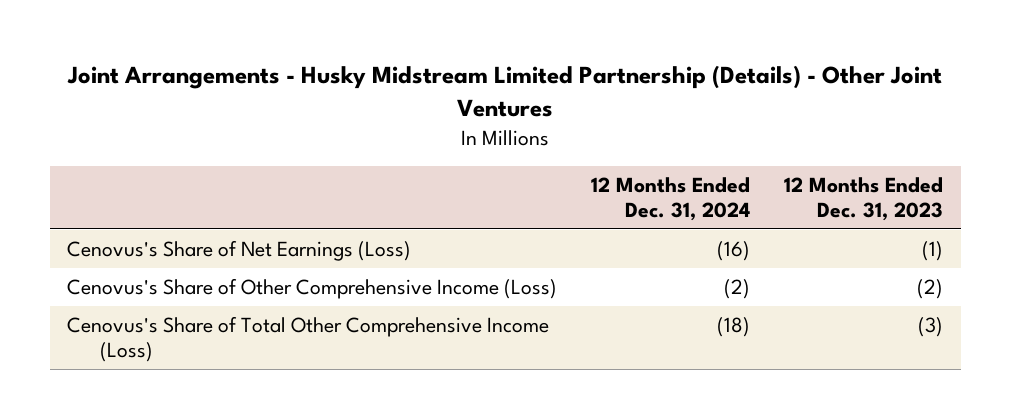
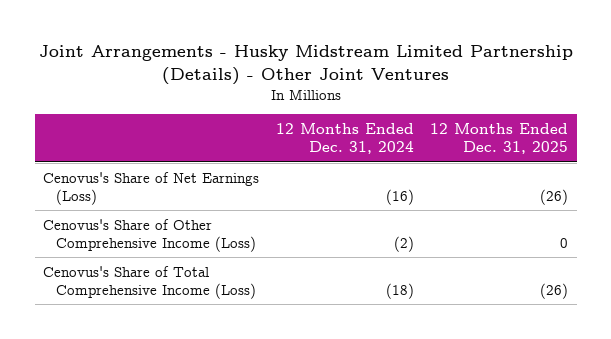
- | 12 Months Ended Dec. 31, 2024 | 12 Months Ended Dec. 31, 2023
+ | 12 Months Ended Dec. 31, 2024 | 12 Months Ended Dec. 31, 2025
- Cenovus's Share of Total Other Comprehensive Income (Loss) | (18) | (3)
+ Cenovus's Share of Total Comprehensive Income (Loss) | (18) | (26)

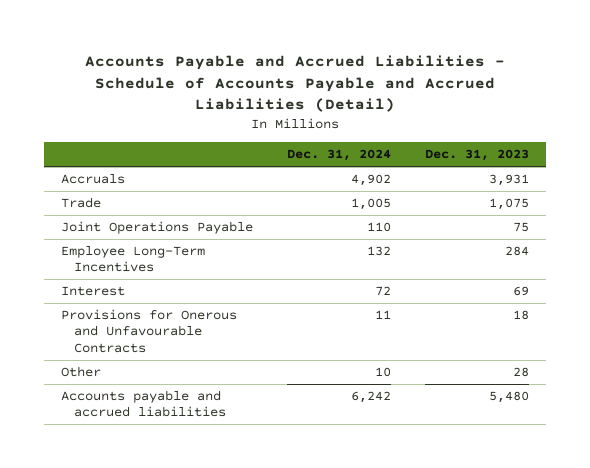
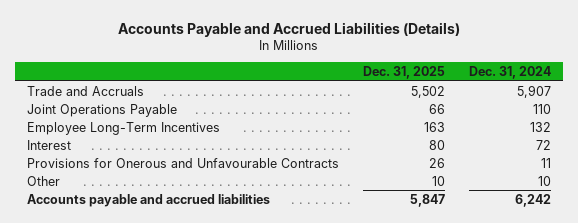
- Accounts Payable and Accrued Liabilities - Schedule of Accounts Payable and Accrued Liabilities (Detail)
+ Accounts Payable and Accrued Liabilities (Details)
- | Dec. 31, 2024 | Dec. 31, 2023
+ | Dec. 31, 2025 | Dec. 31, 2024
- Accruals | 4,902 | 3,931
- Trade | 1,005 | 1,075
+ Trade and Accruals | 5,502 | 5,907

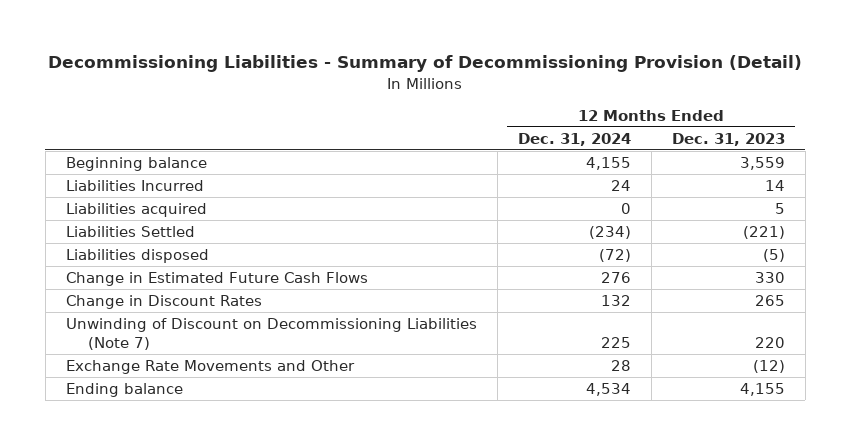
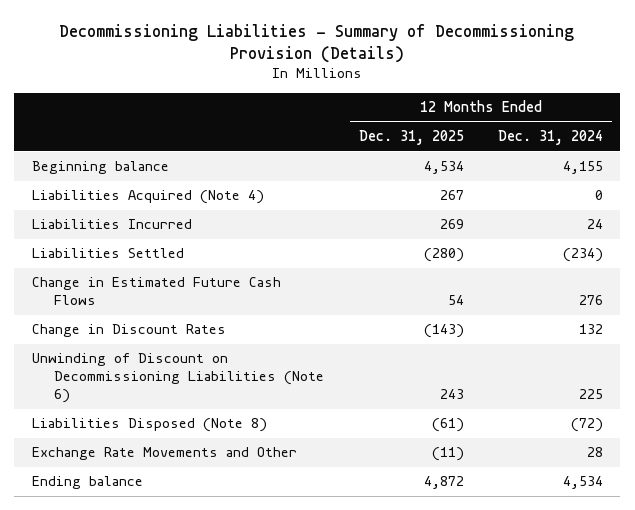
- Decommissioning Liabilities - Summary of Decommissioning Provision (Detail)
+ Decommissioning Liabilities - Summary of Decommissioning Provision (Details)
- | 12 Months Ended Dec. 31, 2024 | 12 Months Ended Dec. 31, 2023
+ | 12 Months Ended Dec. 31, 2025 | 12 Months Ended Dec. 31, 2024
+ Liabilities Acquired (Note 4) | 267 | 0
- Liabilities acquired | 0 | 5
- Liabilities disposed | (72) | (5)
- Unwinding of Discount on Decommissioning Liabilities (Note 7) | 225 | 220
+ Unwinding of Discount on Decommissioning Liabilities (Note 6) | 243 | 225
+ Liabilities Disposed (Note 8) | (61) | (72)

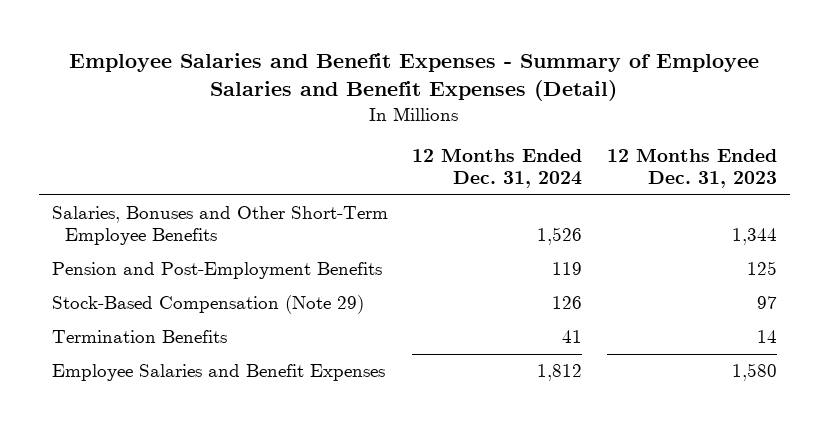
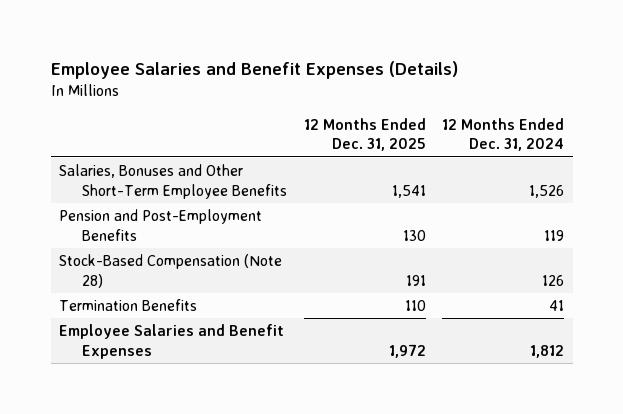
- Employee Salaries and Benefit Expenses - Summary of Employee Salaries and Benefit Expenses (Detail)
+ Employee Salaries and Benefit Expenses (Details)
- | 12 Months Ended Dec. 31, 2024 | 12 Months Ended Dec. 31, 2023
+ | 12 Months Ended Dec. 31, 2025 | 12 Months Ended Dec. 31, 2024
- Stock-Based Compensation (Note 29) | 126 | 97
+ Stock-Based Compensation (Note 28) | 191 | 126

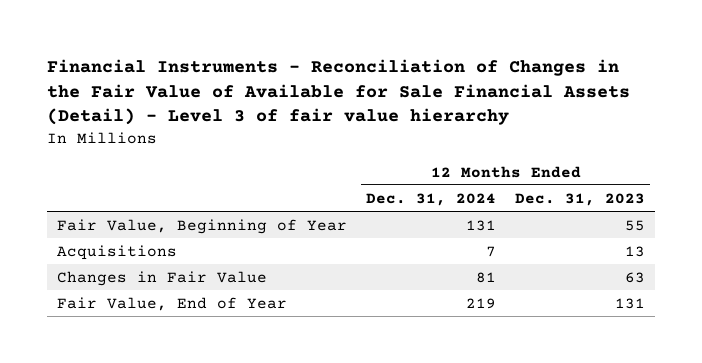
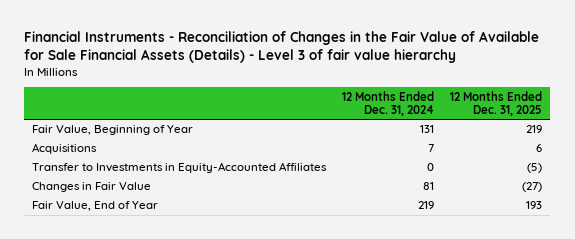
- Financial Instruments - Reconciliation of Changes in the Fair Value of Available for Sale Financial Assets (Detail) - Level 3 of fair value hierarchy
+ Financial Instruments - Reconciliation of Changes in the Fair Value of Available for Sale Financial Assets (Details) - Level 3 of fair value hierarchy
- | 12 Months Ended Dec. 31, 2024 | 12 Months Ended Dec. 31, 2023
+ | 12 Months Ended Dec. 31, 2024 | 12 Months Ended Dec. 31, 2025
+ Transfer to Investments in Equity-Accounted Affiliates | 0 | (5)

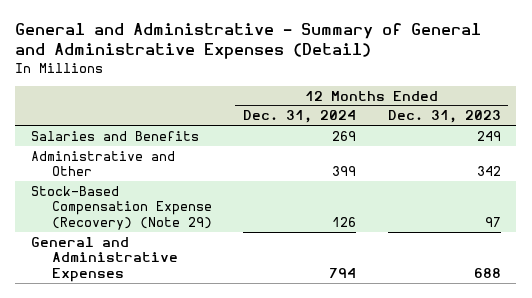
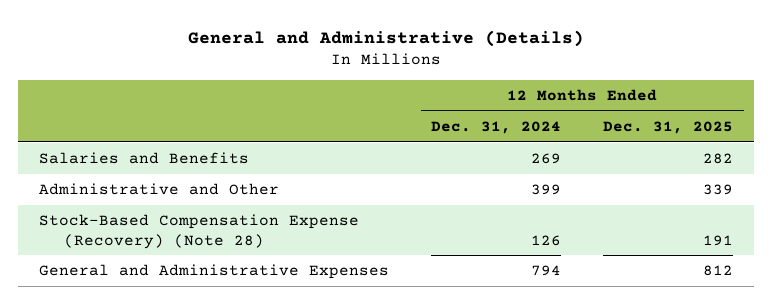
- General and Administrative - Summary of General and Administrative Expenses (Detail)
+ General and Administrative (Details)
- | 12 Months Ended Dec. 31, 2024 | 12 Months Ended Dec. 31, 2023
+ | 12 Months Ended Dec. 31, 2024 | 12 Months Ended Dec. 31, 2025
- Stock-Based Compensation Expense (Recovery) (Note 29) | 126 | 97
+ Stock-Based Compensation Expense (Recovery) (Note 28) | 126 | 191

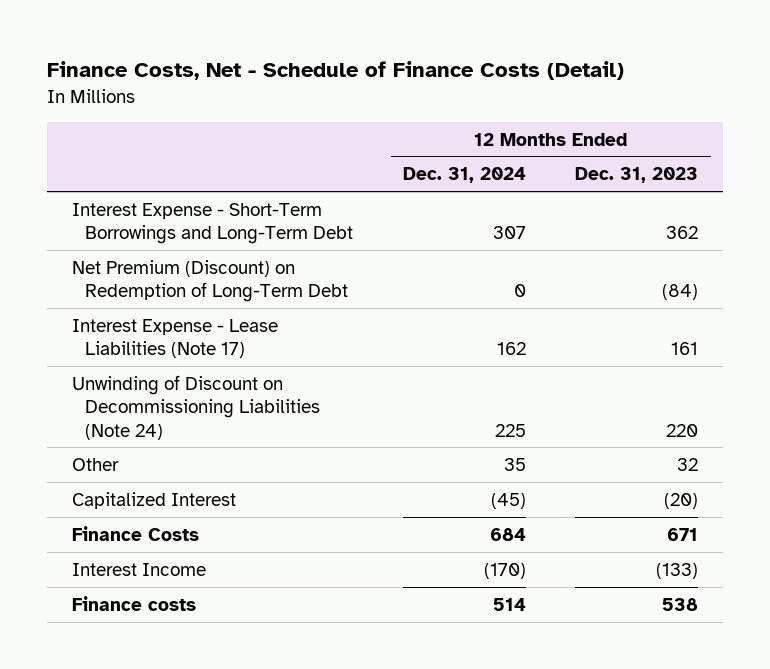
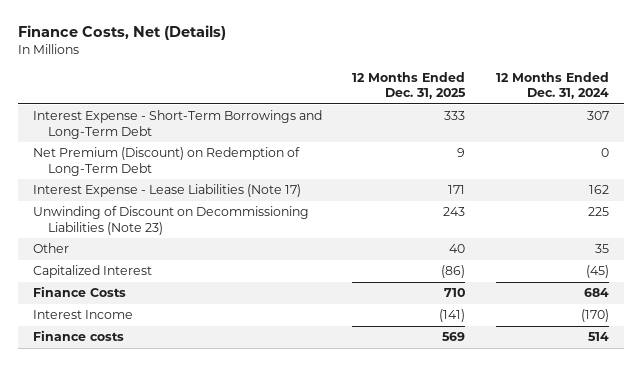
- Finance Costs, Net - Schedule of Finance Costs (Detail)
+ Finance Costs, Net (Details)
- | 12 Months Ended Dec. 31, 2024 | 12 Months Ended Dec. 31, 2023
+ | 12 Months Ended Dec. 31, 2025 | 12 Months Ended Dec. 31, 2024
- Unwinding of Discount on Decommissioning Liabilities (Note 24) | 225 | 220
+ Unwinding of Discount on Decommissioning Liabilities (Note 23) | 243 | 225

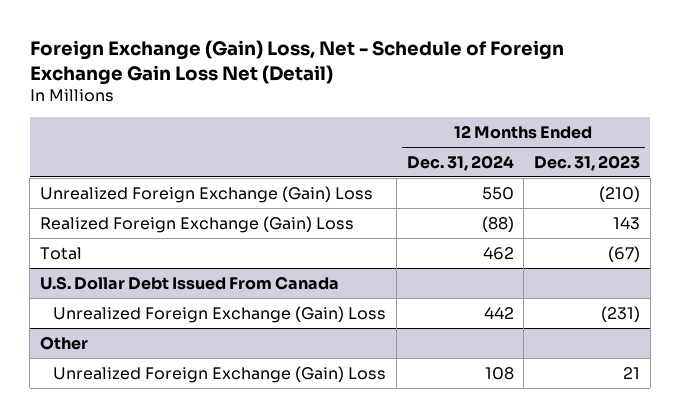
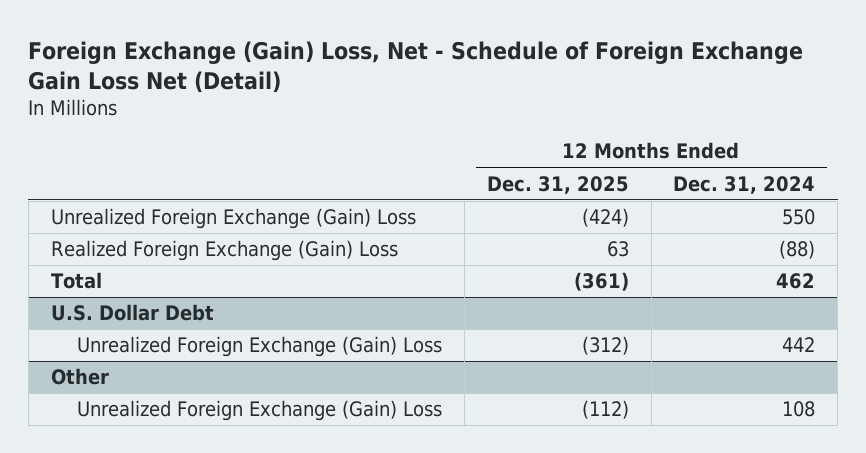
- | 12 Months Ended Dec. 31, 2024 | 12 Months Ended Dec. 31, 2023
+ | 12 Months Ended Dec. 31, 2025 | 12 Months Ended Dec. 31, 2024
- U.S. Dollar Debt Issued From Canada
+ U.S. Dollar Debt

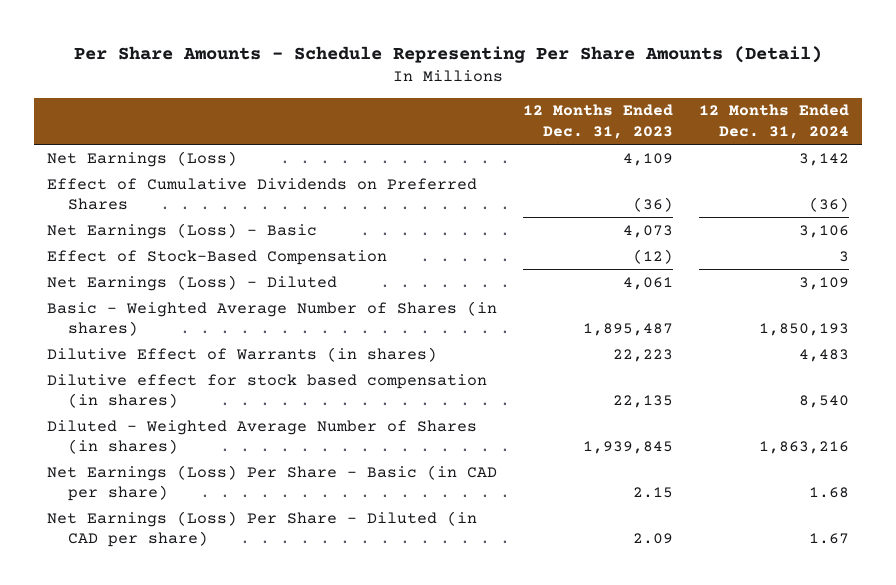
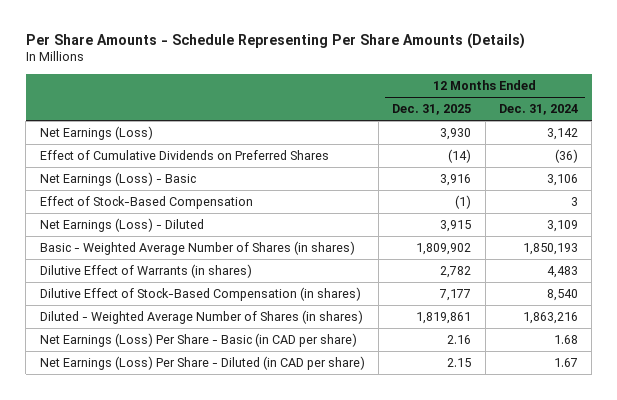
- Per Share Amounts - Schedule Representing Per Share Amounts (Detail)
+ Per Share Amounts - Schedule Representing Per Share Amounts (Details)
- | 12 Months Ended Dec. 31, 2023 | 12 Months Ended Dec. 31, 2024
+ | 12 Months Ended Dec. 31, 2025 | 12 Months Ended Dec. 31, 2024
- Dilutive effect for stock based compensation (in shares) | 22,135 | 8,540
+ Dilutive Effect of Stock-Based Compensation (in shares) | 7,177 | 8,540

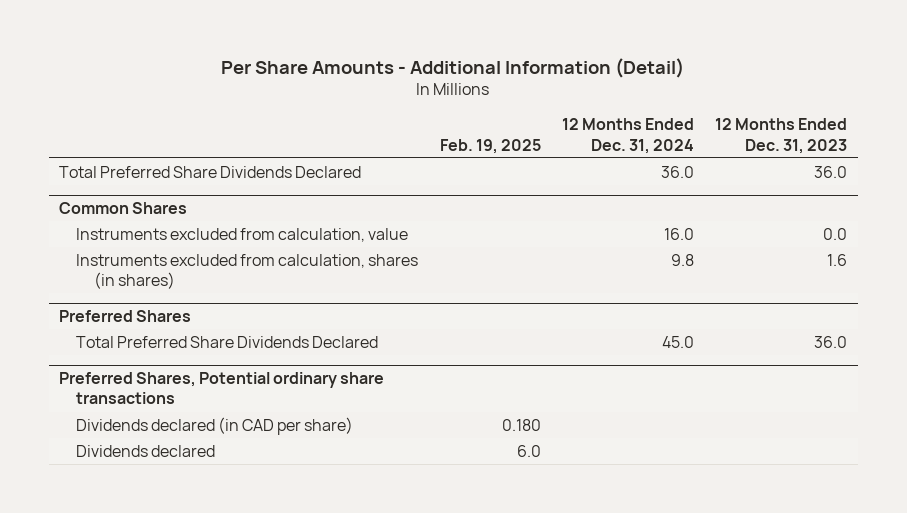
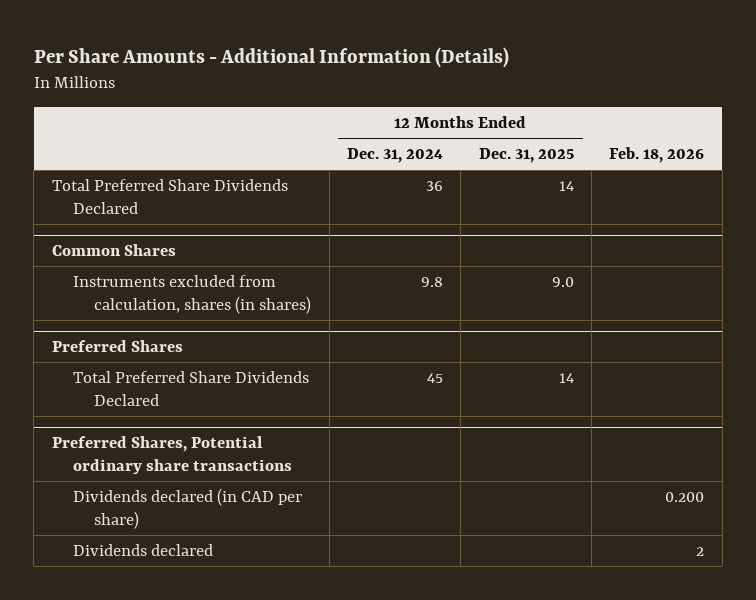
- Per Share Amounts - Additional Information (Detail)
+ Per Share Amounts - Additional Information (Details)
- | Feb. 19, 2025 | 12 Months Ended Dec. 31, 2024 | 12 Months Ended Dec. 31, 2023
+ | 12 Months Ended Dec. 31, 2024 | 12 Months Ended Dec. 31, 2025 | Feb. 18, 2026
- Total Preferred Share Dividends Declared | | 36.0 | 36.0
+ Total Preferred Share Dividends Declared | 36 | 14 |
@ Common Shares
- Instruments excluded from calculation, value | | 16.0 | 0.0
@ Preferred Shares
- Total Preferred Share Dividends Declared | | 45.0 | 36.0
+ Total Preferred Share Dividends Declared | 45 | 14 |

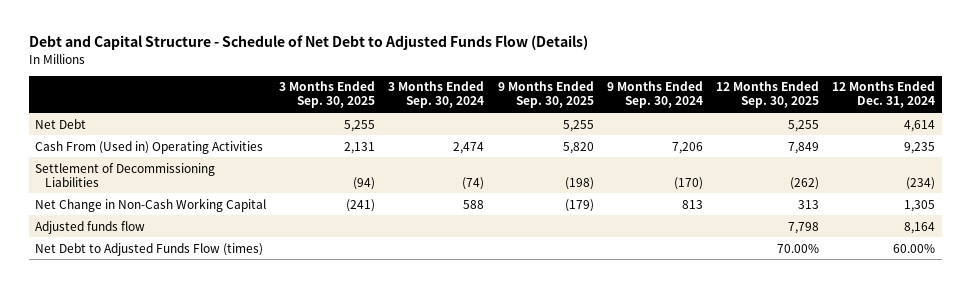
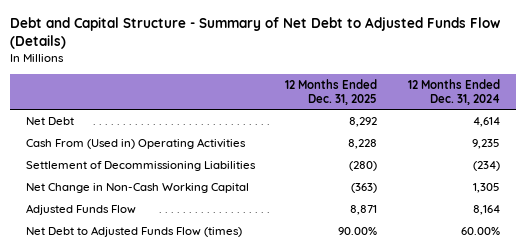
- Debt and Capital Structure - Schedule of Net Debt to Adjusted Funds Flow (Details)
+ Debt and Capital Structure - Summary of Net Debt to Adjusted Funds Flow (Details)
- | 3 Months Ended Sep. 30, 2025 | 3 Months Ended Sep. 30, 2024 | 9 Months Ended Sep. 30, 2025 | 9 Months Ended Sep. 30, 2024 | 12 Months Ended Sep. 30, 2025 | 12 Months Ended Dec. 31, 2024
+ | 12 Months Ended Dec. 31, 2025 | 12 Months Ended Dec. 31, 2024
- Adjusted funds flow | | | | | 7,798 | 8,164
+ Adjusted Funds Flow | 8,871 | 8,164

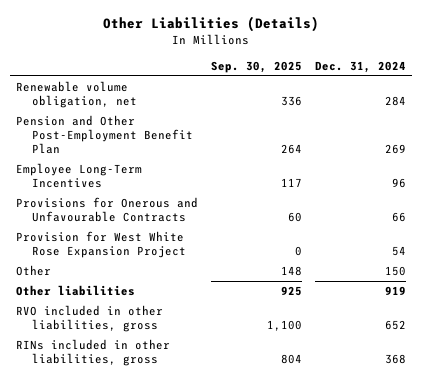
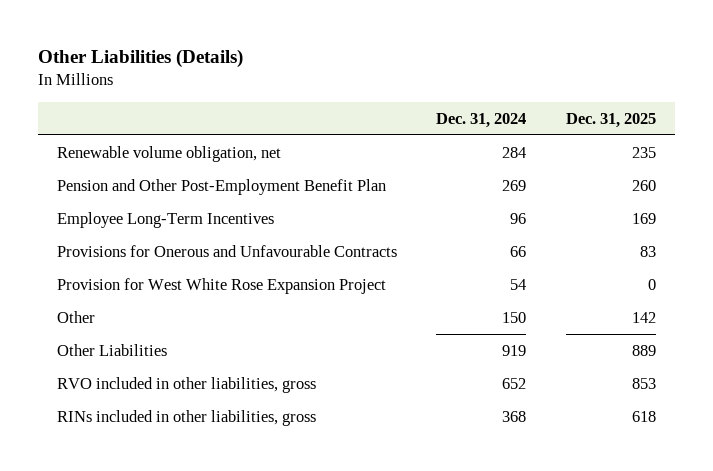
- | Sep. 30, 2025 | Dec. 31, 2024
+ | Dec. 31, 2024 | Dec. 31, 2025
- Other liabilities | 925 | 919
+ Other Liabilities | 919 | 889

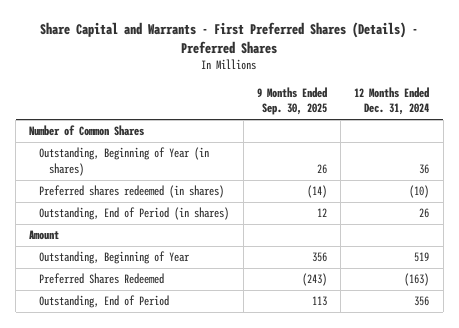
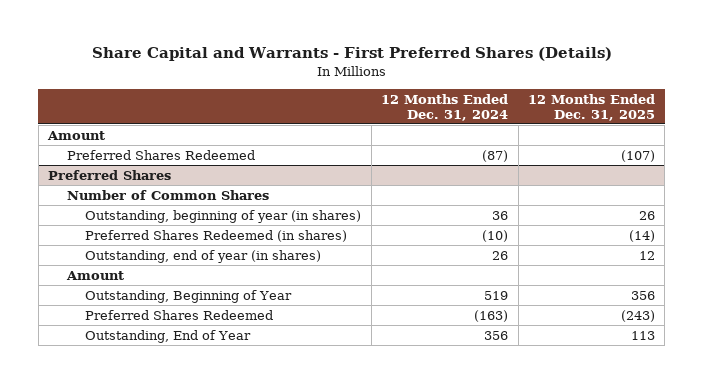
- Share Capital and Warrants - First Preferred Shares (Details) - Preferred Shares
+ Share Capital and Warrants - First Preferred Shares (Details)
- | 9 Months Ended Sep. 30, 2025 | 12 Months Ended Dec. 31, 2024
+ | 12 Months Ended Dec. 31, 2024 | 12 Months Ended Dec. 31, 2025
+ Amount
+ Preferred Shares Redeemed | (87) | (107)
+ Preferred Shares
- Outstanding, Beginning of Year (in shares) | 26 | 36
- Preferred shares redeemed (in shares) | (14) | (10)
- Outstanding, End of Period (in shares) | 12 | 26
+ Outstanding, beginning of year (in shares) | 36 | 26
+ Preferred Shares Redeemed (in shares) | (10) | (14)
+ Outstanding, end of year (in shares) | 26 | 12
- Outstanding, End of Period | 113 | 356
+ Outstanding, End of Year | 356 | 113

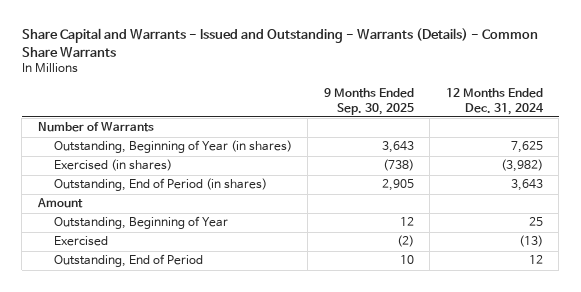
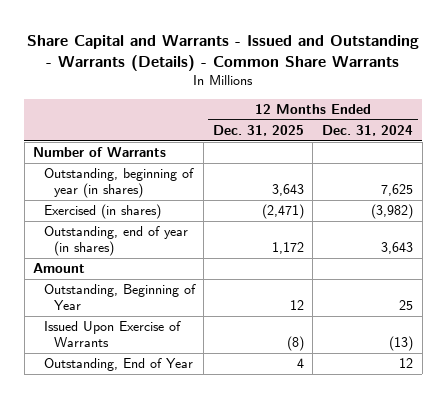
- | 9 Months Ended Sep. 30, 2025 | 12 Months Ended Dec. 31, 2024
+ | 12 Months Ended Dec. 31, 2025 | 12 Months Ended Dec. 31, 2024
- Outstanding, Beginning of Year (in shares) | 3,643 | 7,625
+ Outstanding, beginning of year (in shares) | 3,643 | 7,625
- Outstanding, End of Period (in shares) | 2,905 | 3,643
+ Outstanding, end of year (in shares) | 1,172 | 3,643
- Exercised | (2) | (13)
- Outstanding, End of Period | 10 | 12
+ Issued Upon Exercise of Warrants | (8) | (13)
+ Outstanding, End of Year | 4 | 12

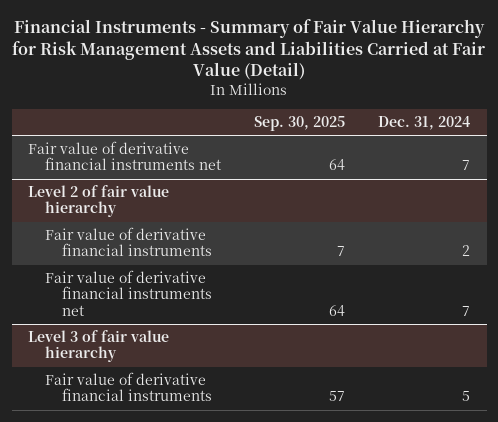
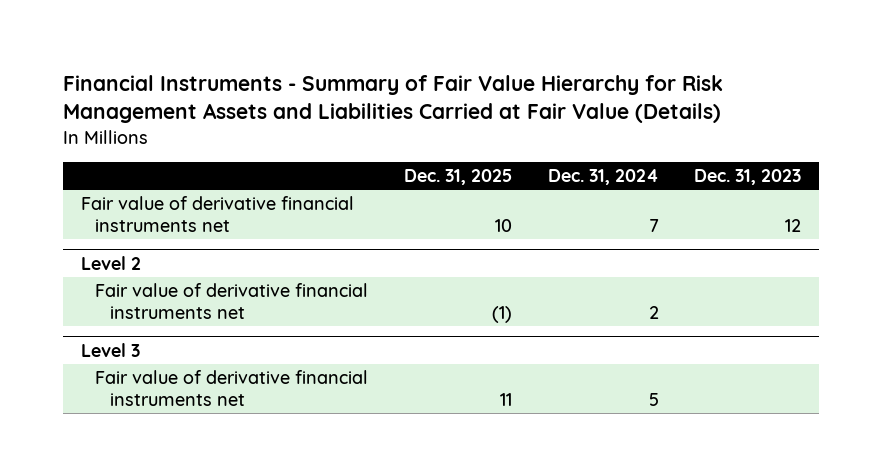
- Financial Instruments - Summary of Fair Value Hierarchy for Risk Management Assets and Liabilities Carried at Fair Value (Detail)
+ Financial Instruments - Summary of Fair Value Hierarchy for Risk Management Assets and Liabilities Carried at Fair Value (Details)
- | Sep. 30, 2025 | Dec. 31, 2024
+ | Dec. 31, 2025 | Dec. 31, 2024 | Dec. 31, 2023
- Level 2 of fair value hierarchy
- Fair value of derivative financial instruments | 7 | 2
- Fair value of derivative financial instruments net | 64 | 7
- Level 3 of fair value hierarchy
- Fair value of derivative financial instruments | 57 | 5
+ Level 2
+ Fair value of derivative financial instruments net | (1) | 2 |
+ Level 3
+ Fair value of derivative financial instruments net | 11 | 5 |

